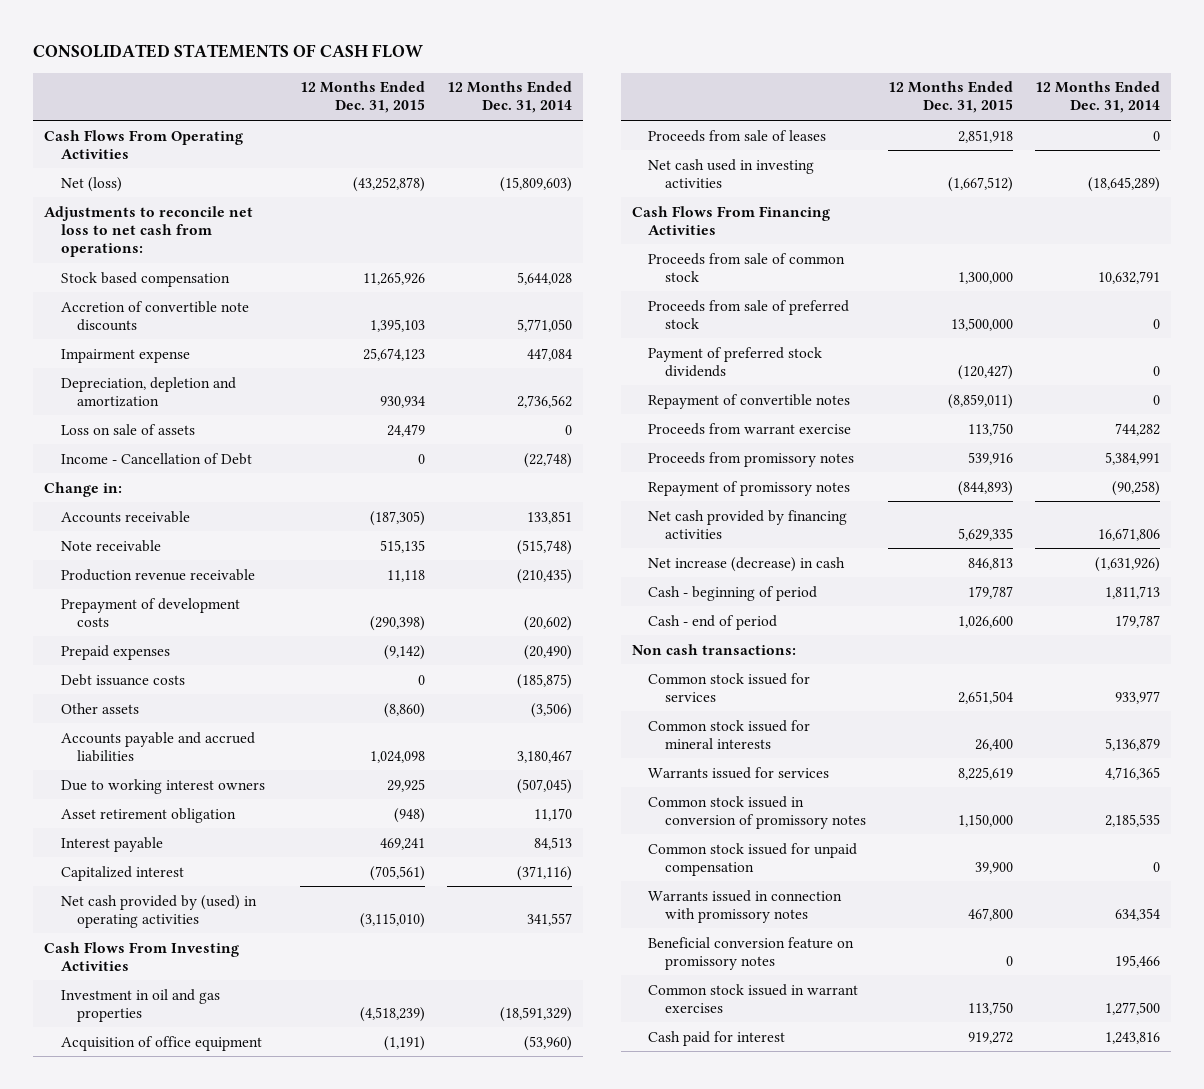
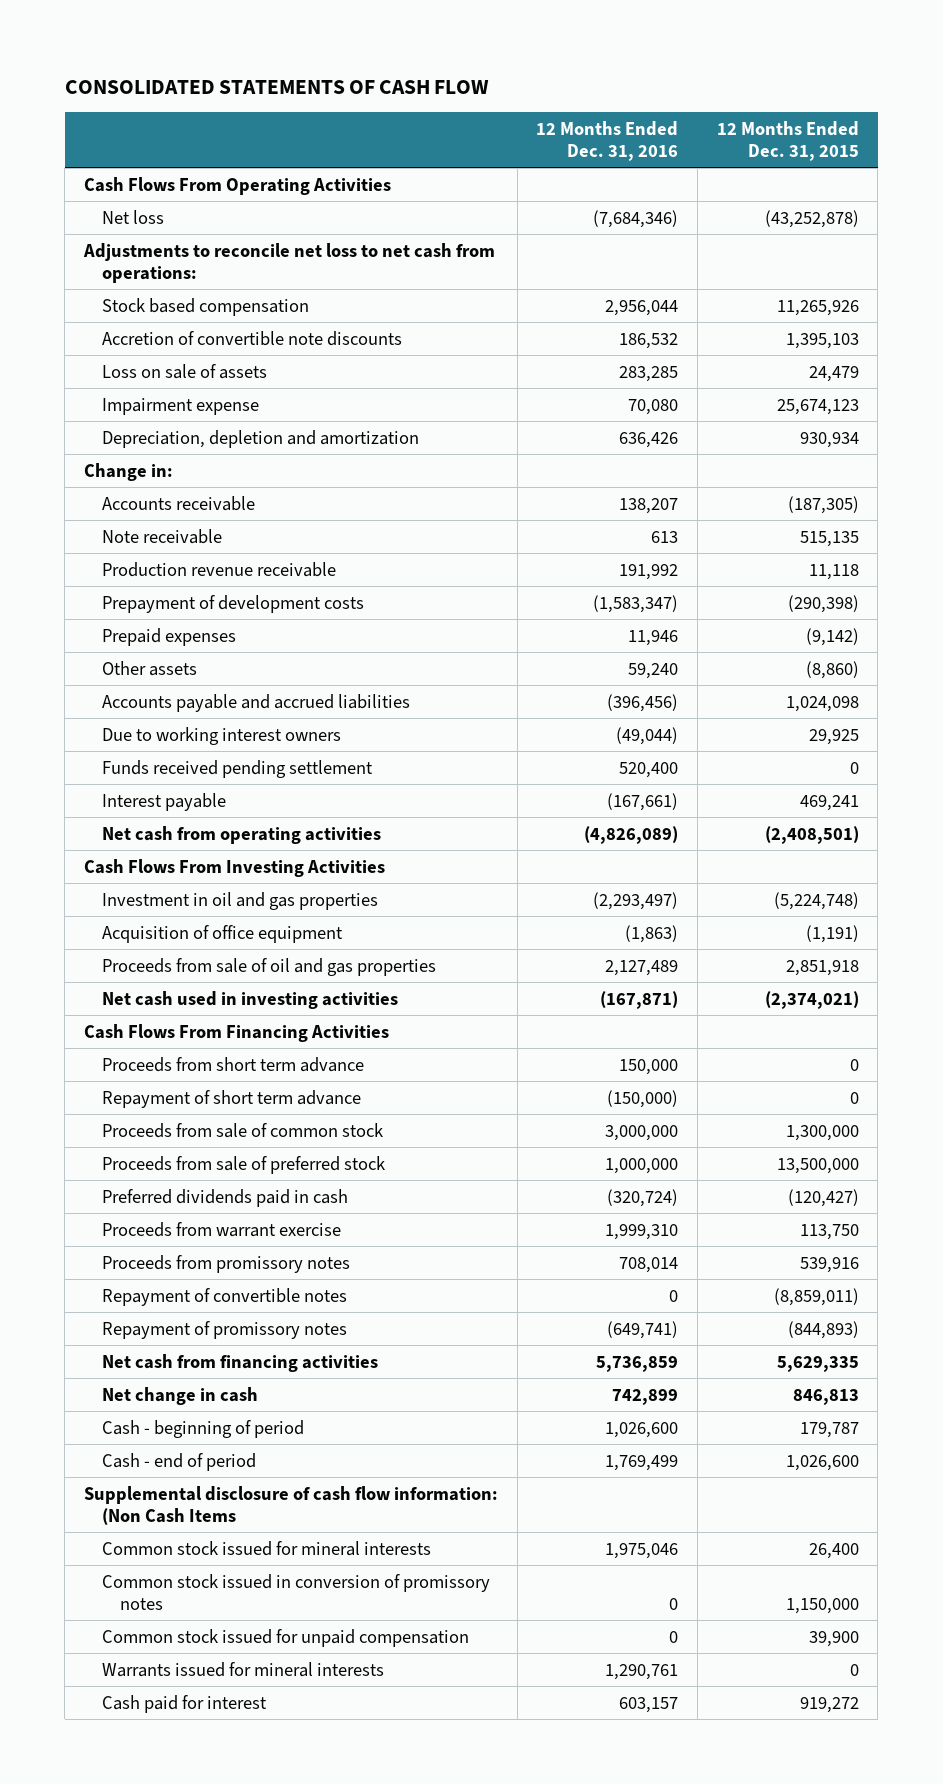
- | 12 Months Ended Dec. 31, 2015 | 12 Months Ended Dec. 31, 2014
+ | 12 Months Ended Dec. 31, 2016 | 12 Months Ended Dec. 31, 2015
- Net (loss) | (43,252,878) | (15,809,603)
+ Net loss | (7,684,346) | (43,252,878)
moved up: Loss on sale of assets | 283,285 | 24,479
- Income - Cancellation of Debt | 0 | (22,748)
- Debt issuance costs | 0 | (185,875)
- Asset retirement obligation | (948) | 11,170
+ Funds received pending settlement | 520,400 | 0
- Capitalized interest | (705,561) | (371,116)
- Net cash provided by (used) in operating activities | (3,115,010) | 341,557
+ Net cash from operating activities | (4,826,089) | (2,408,501)
- Investment in oil and gas properties | (4,518,239) | (18,591,329)
+ Investment in oil and gas properties | (2,293,497) | (5,224,748)
- Proceeds from sale of leases | 2,851,918 | 0
- Net cash used in investing activities | (1,667,512) | (18,645,289)
+ Proceeds from sale of oil and gas properties | 2,127,489 | 2,851,918
+ Net cash used in investing activities | (167,871) | (2,374,021)
+ Proceeds from short term advance | 150,000 | 0
+ Repayment of short term advance | (150,000) | 0
- Payment of preferred stock dividends | (120,427) | 0
+ Preferred dividends paid in cash | (320,724) | (120,427)
moved down: Repayment of convertible notes | 0 | (8,859,011)
- Net cash provided by financing activities | 5,629,335 | 16,671,806
- Net increase (decrease) in cash | 846,813 | (1,631,926)
+ Net cash from financing activities | 5,736,859 | 5,629,335
+ Net change in cash | 742,899 | 846,813
- Non cash transactions:
- Common stock issued for services | 2,651,504 | 933,977
+ Supplemental disclosure of cash flow information: (Non Cash Items
- Warrants issued for services | 8,225,619 | 4,716,365
- Warrants issued in connection with promissory notes | 467,800 | 634,354
- Beneficial conversion feature on promissory notes | 0 | 195,466
- Common stock issued in warrant exercises | 113,750 | 1,277,500
+ Warrants issued for mineral interests | 1,290,761 | 0

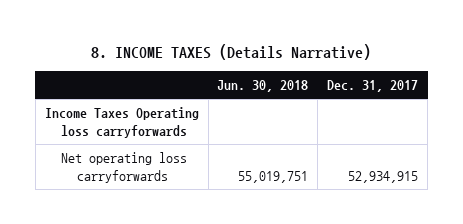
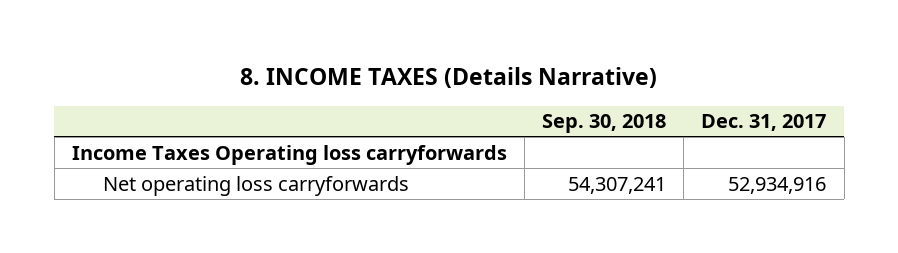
- | Jun. 30, 2018 | Dec. 31, 2017
+ | Sep. 30, 2018 | Dec. 31, 2017
- Net operating loss carryforwards | 55,019,751 | 52,934,915
+ Net operating loss carryforwards | 54,307,241 | 52,934,916

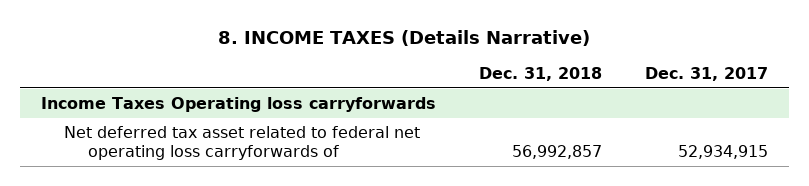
- | Sep. 30, 2018 | Dec. 31, 2017
+ | Dec. 31, 2018 | Dec. 31, 2017
- Net operating loss carryforwards | 54,307,241 | 52,934,916
+ Net deferred tax asset related to federal net operating loss carryforwards of | 56,992,857 | 52,934,915

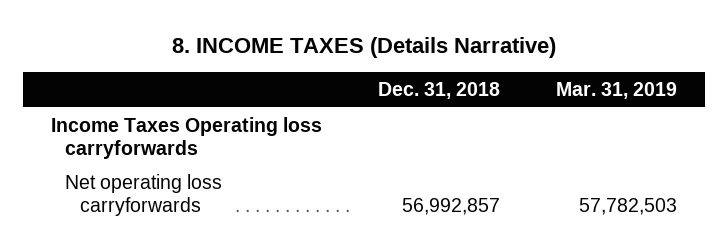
- | Dec. 31, 2018 | Dec. 31, 2017
+ | Dec. 31, 2018 | Mar. 31, 2019
- Net deferred tax asset related to federal net operating loss carryforwards of | 56,992,857 | 52,934,915
+ Net operating loss carryforwards | 56,992,857 | 57,782,503

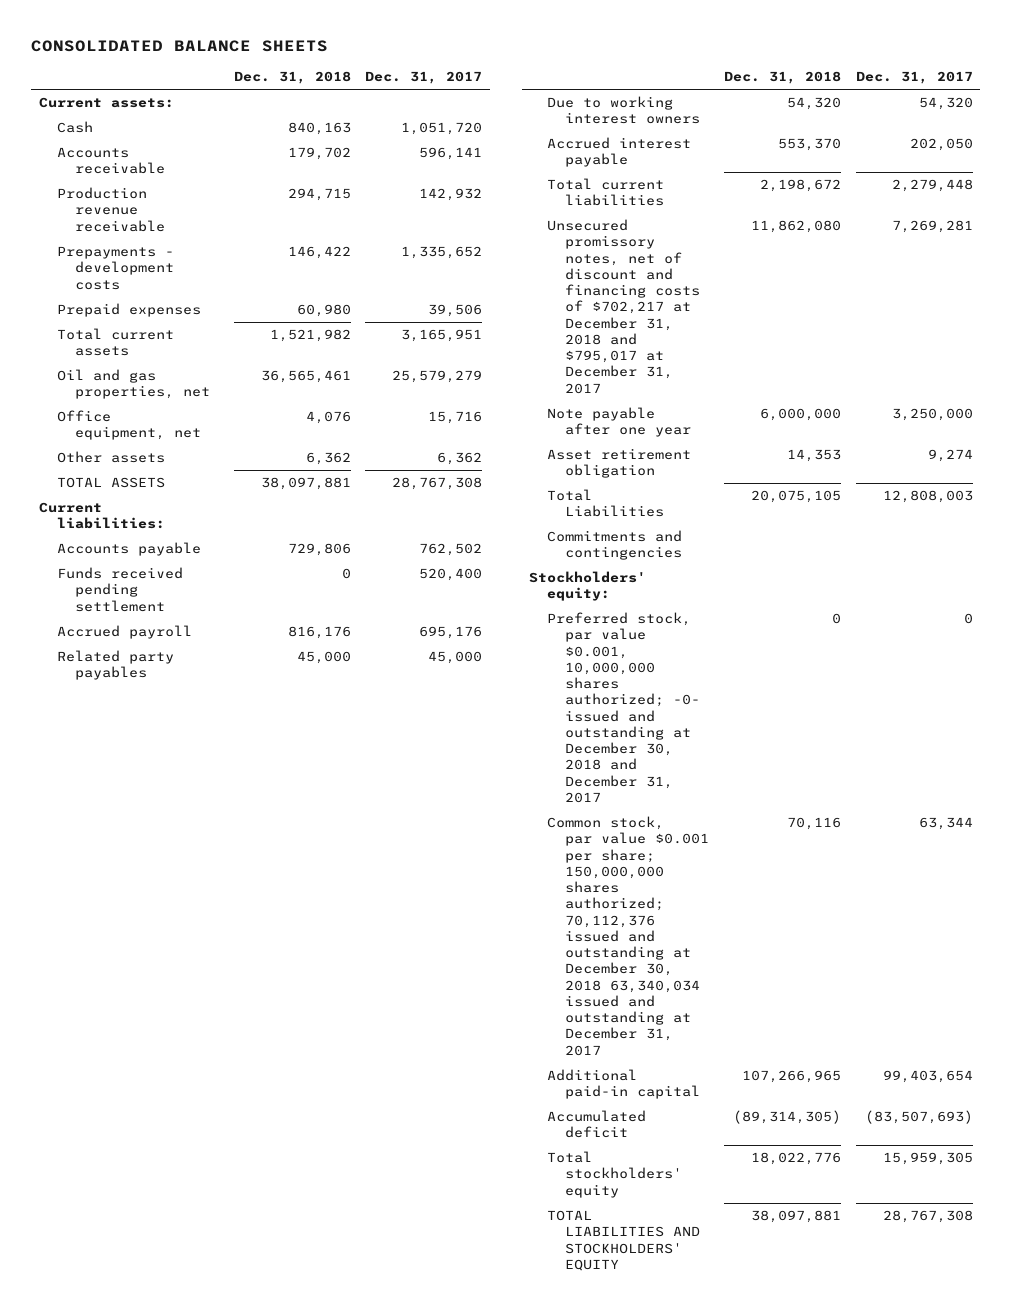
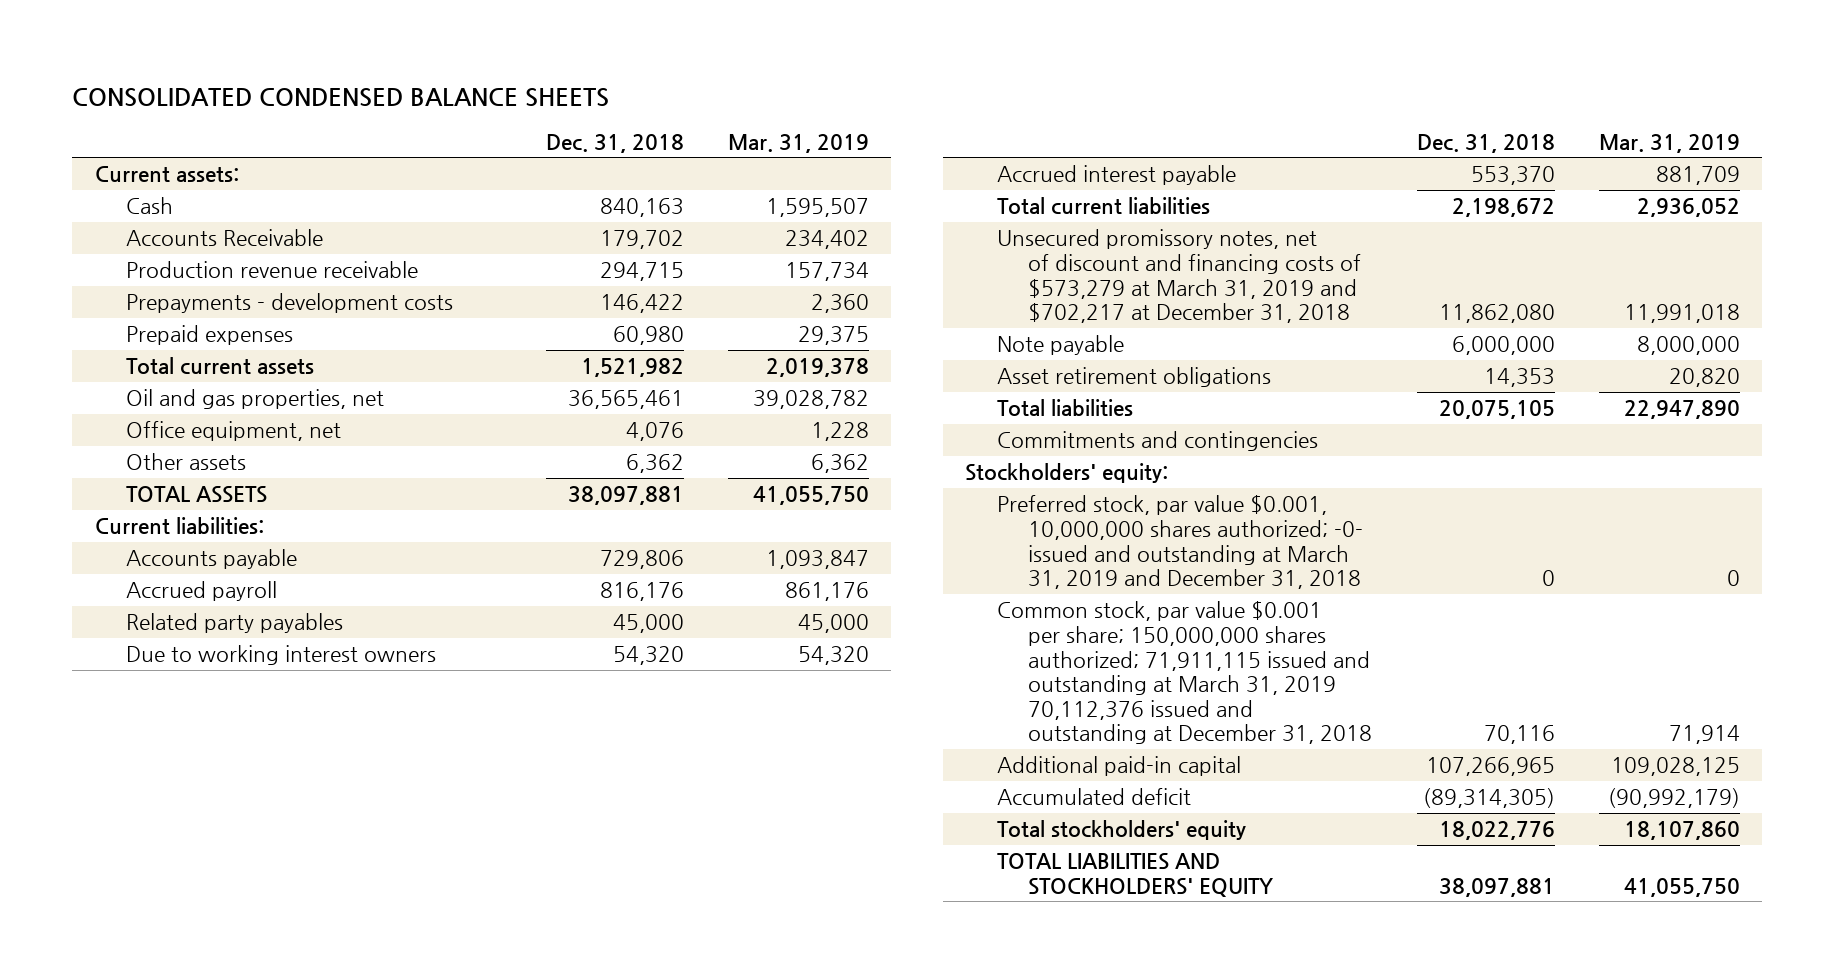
- CONSOLIDATED BALANCE SHEETS
+ CONSOLIDATED CONDENSED BALANCE SHEETS
- | Dec. 31, 2018 | Dec. 31, 2017
+ | Dec. 31, 2018 | Mar. 31, 2019
- Accounts receivable | 179,702 | 596,141
+ Accounts Receivable | 179,702 | 234,402
- Funds received pending settlement | 0 | 520,400
- Unsecured promissory notes, net of discount and financing costs of $702,217 at December 31, 2018 and $795,017 at December 31, 2017 | 11,862,080 | 7,269,281
- Note payable after one year | 6,000,000 | 3,250,000
- Asset retirement obligation | 14,353 | 9,274
- Total Liabilities | 20,075,105 | 12,808,003
+ Unsecured promissory notes, net of discount and financing costs of $573,279 at March 31, 2019 and $702,217 at December 31, 2018 | 11,862,080 | 11,991,018
+ Note payable | 6,000,000 | 8,000,000
+ Asset retirement obligations | 14,353 | 20,820
+ Total liabilities | 20,075,105 | 22,947,890
- Preferred stock, par value $0.001, 10,000,000 shares authorized; -0- issued and outstanding at December 30, 2018 and December 31, 2017 | 0 | 0
- Common stock, par value $0.001 per share; 150,000,000 shares authorized; 70,112,376 issued and outstanding at December 30, 2018 63,340,034 issued and outstanding at December 31, 2017 | 70,116 | 63,344
+ Preferred stock, par value $0.001, 10,000,000 shares authorized; -0- issued and outstanding at March 31, 2019 and December 31, 2018 | 0 | 0
+ Common stock, par value $0.001 per share; 150,000,000 shares authorized; 71,911,115 issued and outstanding at March 31, 2019 70,112,376 issued and outstanding at December 31, 2018 | 70,116 | 71,914

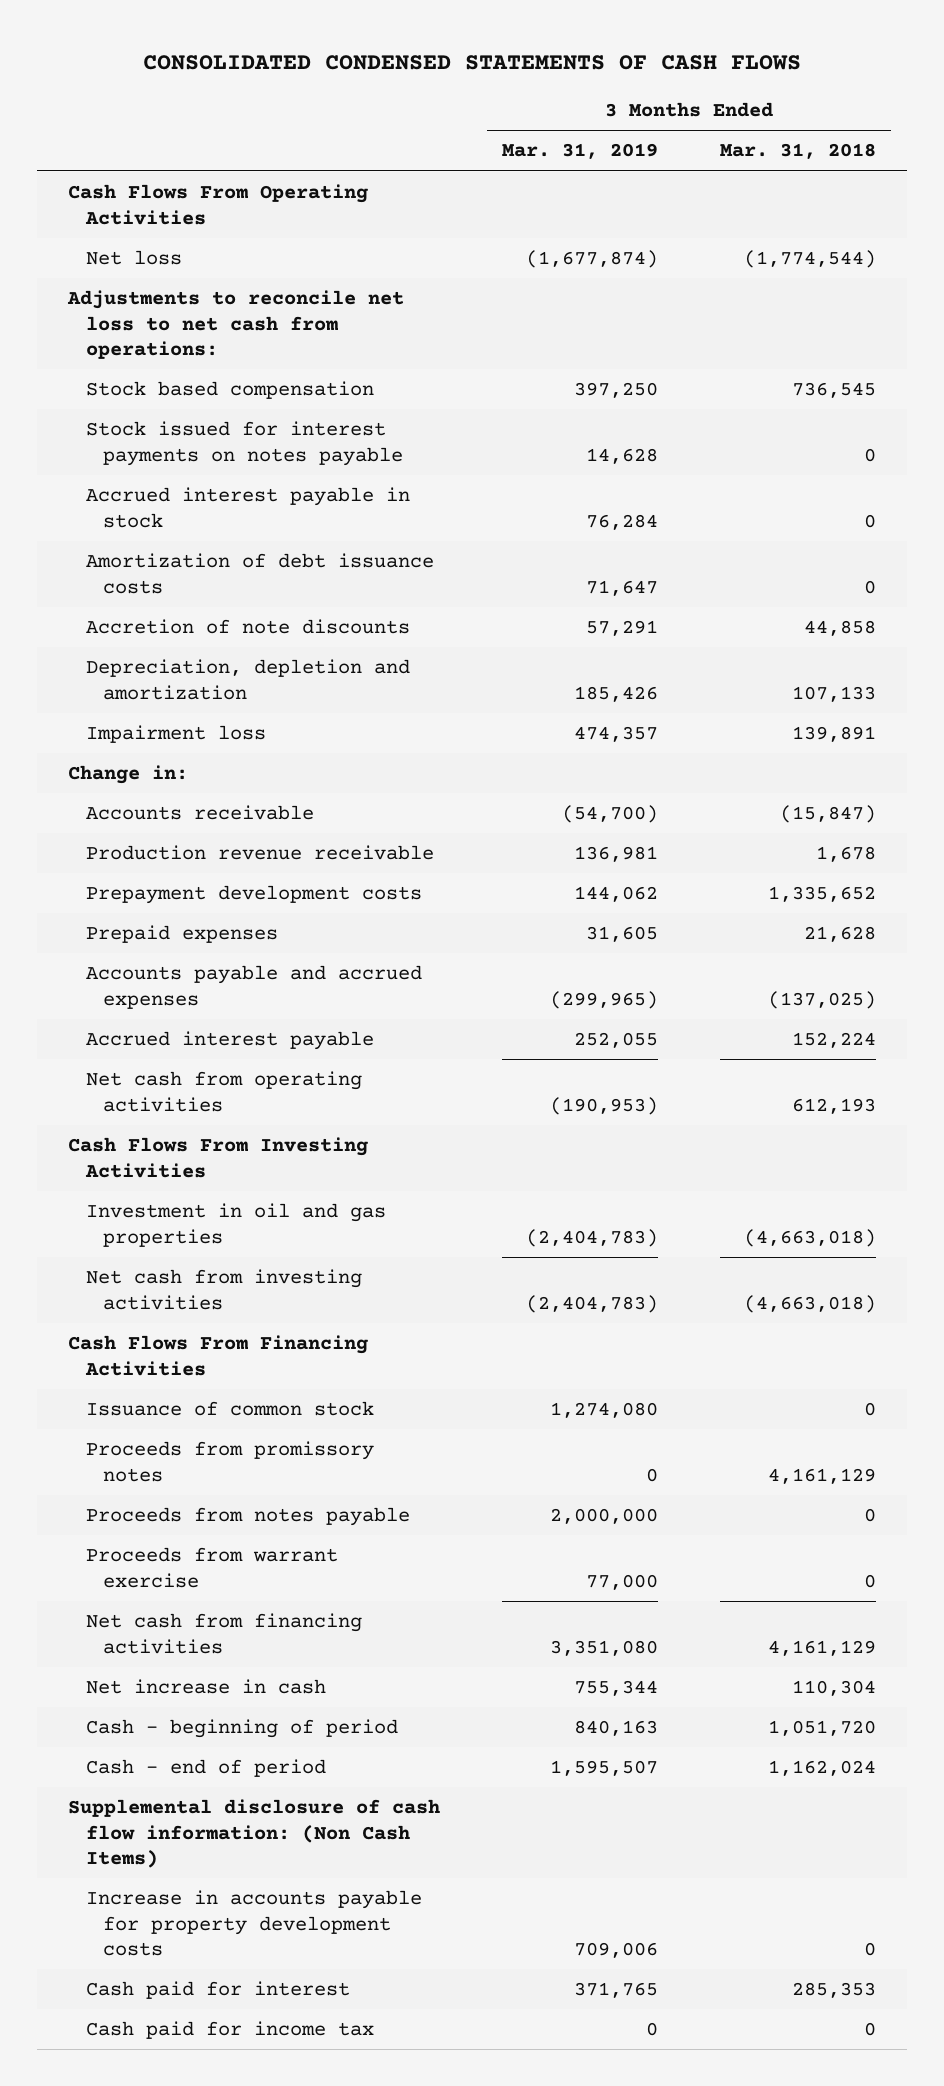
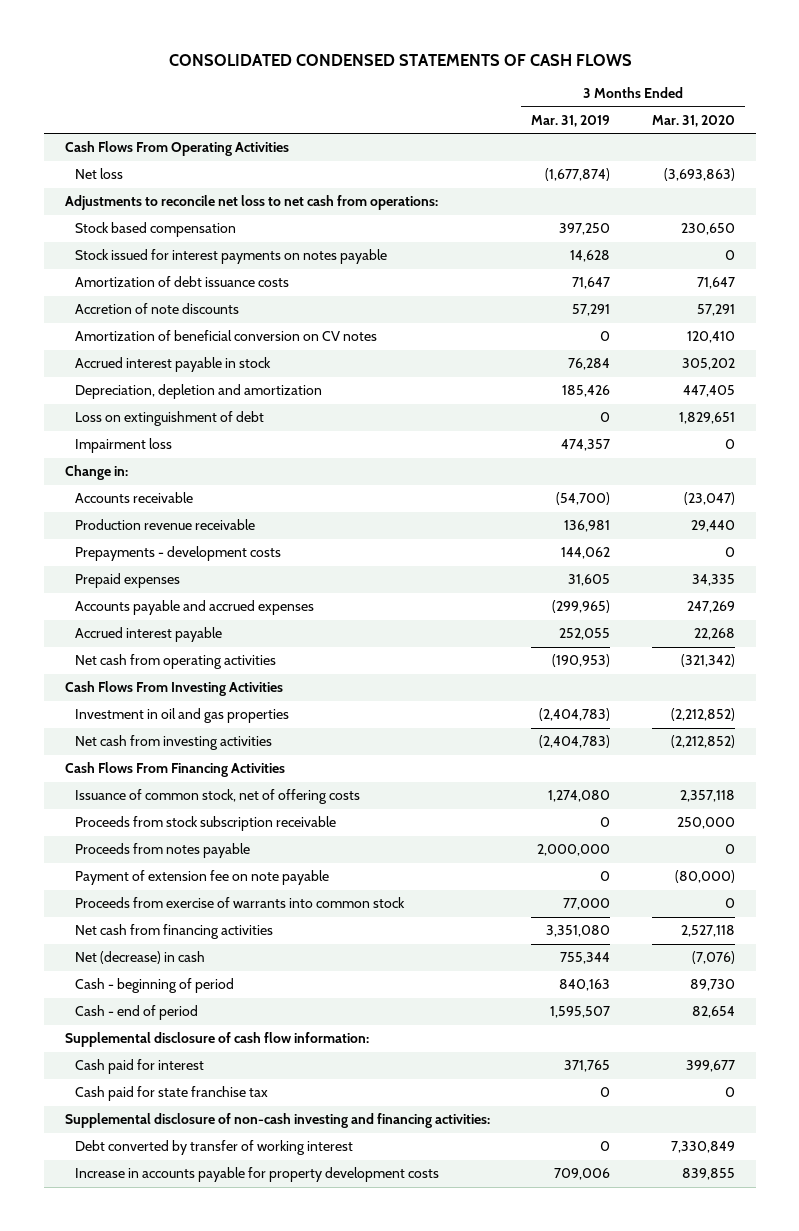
- | 3 Months Ended Mar. 31, 2019 | 3 Months Ended Mar. 31, 2018
+ | 3 Months Ended Mar. 31, 2019 | 3 Months Ended Mar. 31, 2020
+ Amortization of beneficial conversion on CV notes | 0 | 120,410
moved down: Accrued interest payable in stock | 76,284 | 305,202
+ Loss on extinguishment of debt | 0 | 1,829,651
- Prepayment development costs | 144,062 | 1,335,652
+ Prepayments - development costs | 144,062 | 0
- Issuance of common stock | 1,274,080 | 0
- Proceeds from promissory notes | 0 | 4,161,129
+ Issuance of common stock, net of offering costs | 1,274,080 | 2,357,118
+ Proceeds from stock subscription receivable | 0 | 250,000
- Proceeds from warrant exercise | 77,000 | 0
+ Payment of extension fee on note payable | 0 | (80,000)
+ Proceeds from exercise of warrants into common stock | 77,000 | 0
- Net increase in cash | 755,344 | 110,304
+ Net (decrease) in cash | 755,344 | (7,076)
- Supplemental disclosure of cash flow information: (Non Cash Items)
+ Supplemental disclosure of cash flow information:
- Cash paid for income tax | 0 | 0
+ Cash paid for state franchise tax | 0 | 0
+ Supplemental disclosure of non-cash investing and financing activities:
+ Debt converted by transfer of working interest | 0 | 7,330,849
moved down: Increase in accounts payable for property development costs | 709,006 | 839,855

